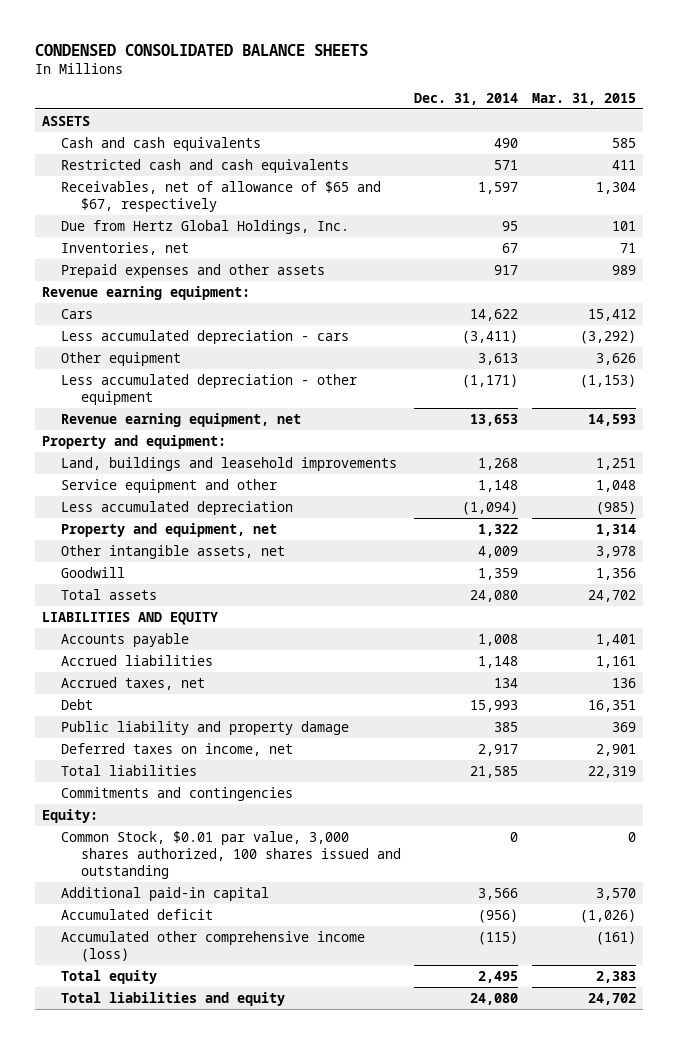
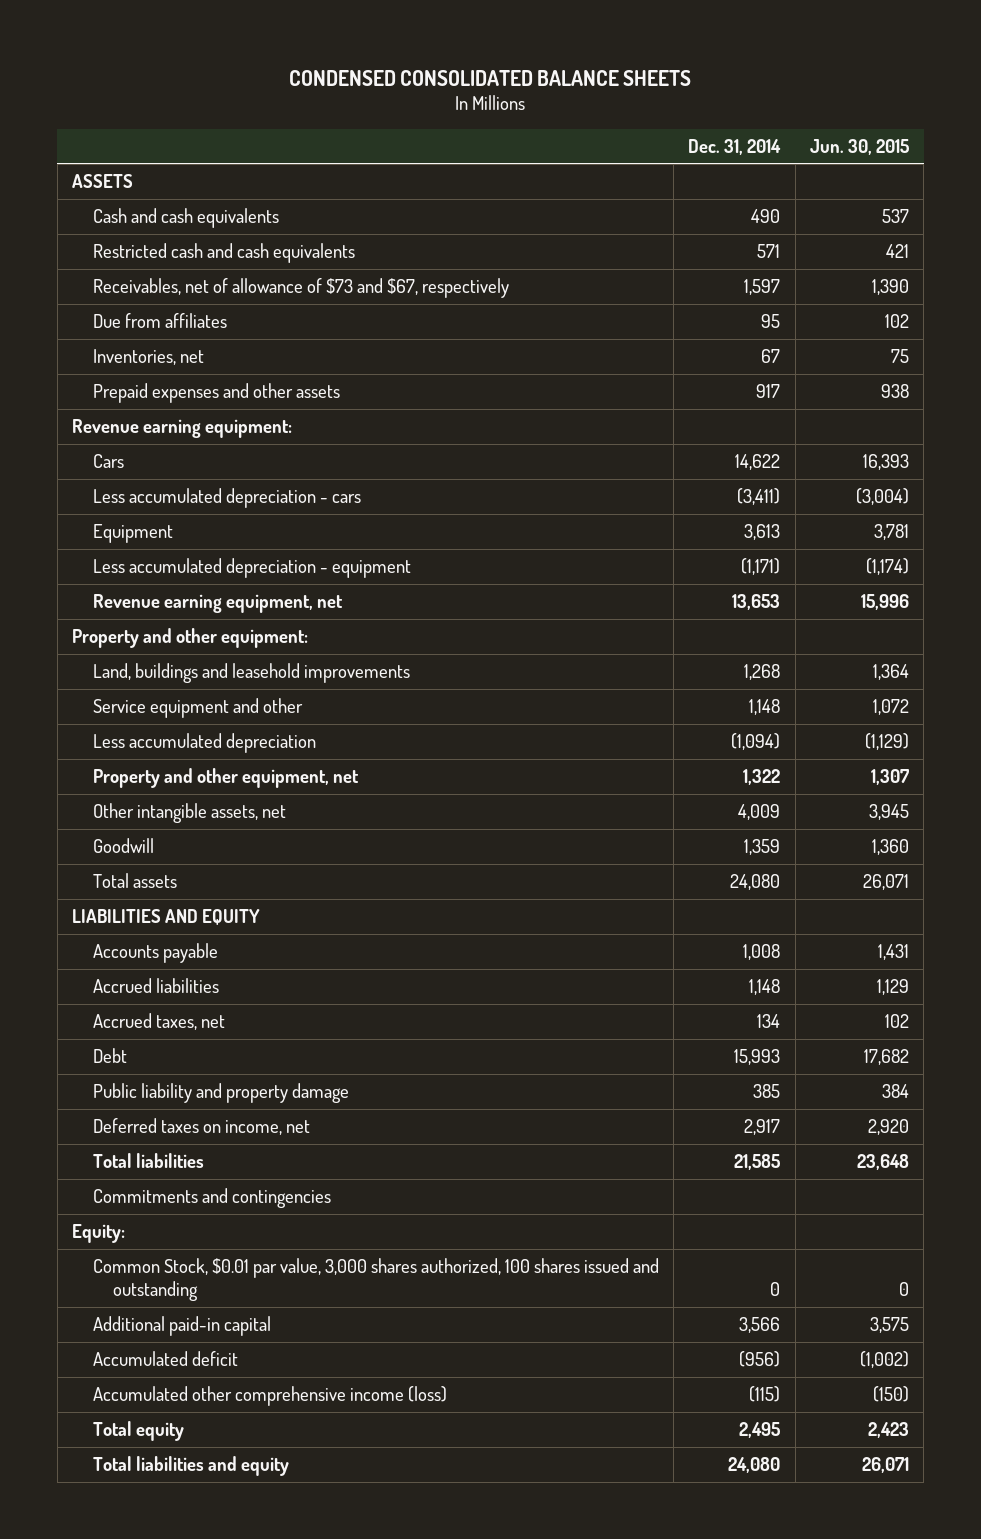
- | Dec. 31, 2014 | Mar. 31, 2015
+ | Dec. 31, 2014 | Jun. 30, 2015
- Receivables, net of allowance of $65 and $67, respectively | 1,597 | 1,304
- Due from Hertz Global Holdings, Inc. | 95 | 101
+ Receivables, net of allowance of $73 and $67, respectively | 1,597 | 1,390
+ Due from affiliates | 95 | 102
- Other equipment | 3,613 | 3,626
- Less accumulated depreciation - other equipment | (1,171) | (1,153)
+ Equipment | 3,613 | 3,781
+ Less accumulated depreciation - equipment | (1,171) | (1,174)
- Property and equipment:
+ Property and other equipment:
- Property and equipment, net | 1,322 | 1,314
+ Property and other equipment, net | 1,322 | 1,307

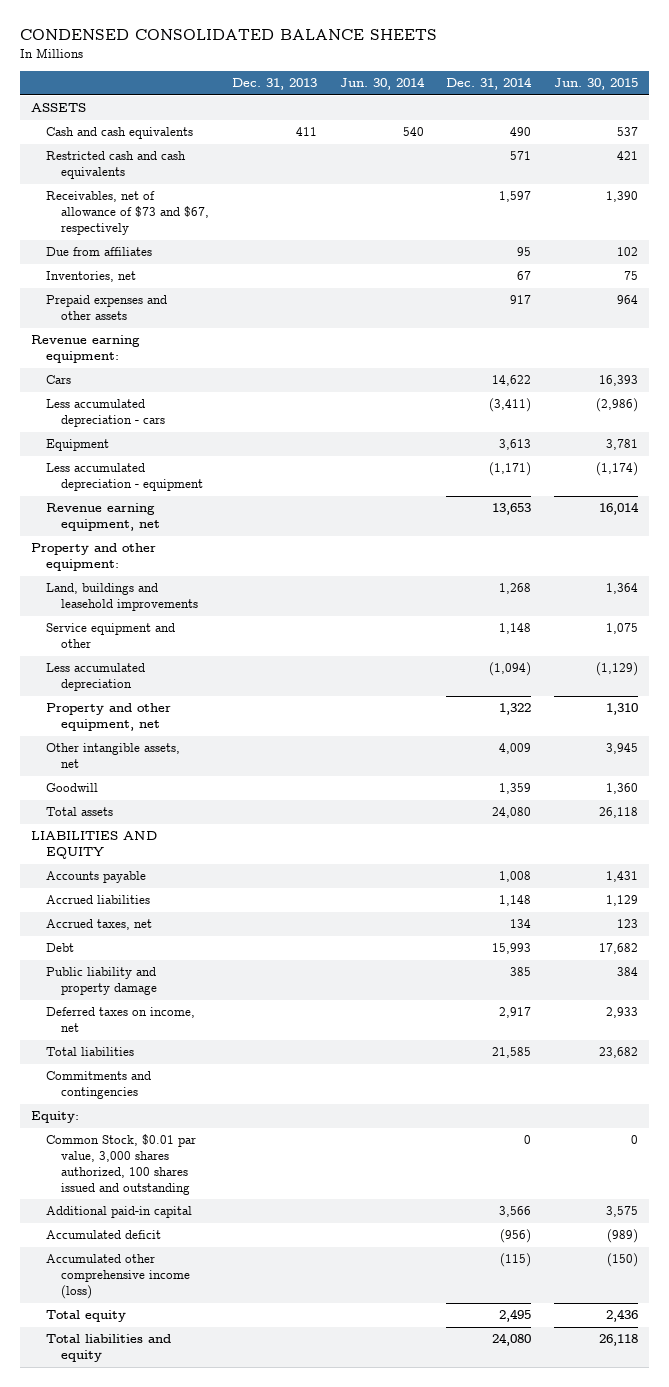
- | Dec. 31, 2014 | Jun. 30, 2015
+ | Dec. 31, 2013 | Jun. 30, 2014 | Dec. 31, 2014 | Jun. 30, 2015
- Prepaid expenses and other assets | 917 | 938
+ Prepaid expenses and other assets | | | 917 | 964
- Less accumulated depreciation - cars | (3,411) | (3,004)
+ Less accumulated depreciation - cars | | | (3,411) | (2,986)
- Revenue earning equipment, net | 13,653 | 15,996
+ Revenue earning equipment, net | | | 13,653 | 16,014
- Service equipment and other | 1,148 | 1,072
+ Service equipment and other | | | 1,148 | 1,075
- Property and other equipment, net | 1,322 | 1,307
+ Property and other equipment, net | | | 1,322 | 1,310
- Total assets | 24,080 | 26,071
+ Total assets | | | 24,080 | 26,118
- Accrued taxes, net | 134 | 102
+ Accrued taxes, net | | | 134 | 123
- Deferred taxes on income, net | 2,917 | 2,920
- Total liabilities | 21,585 | 23,648
+ Deferred taxes on income, net | | | 2,917 | 2,933
+ Total liabilities | | | 21,585 | 23,682
- Accumulated deficit | (956) | (1,002)
+ Accumulated deficit | | | (956) | (989)
- Total equity | 2,495 | 2,423
- Total liabilities and equity | 24,080 | 26,071
+ Total equity | | | 2,495 | 2,436
+ Total liabilities and equity | | | 24,080 | 26,118

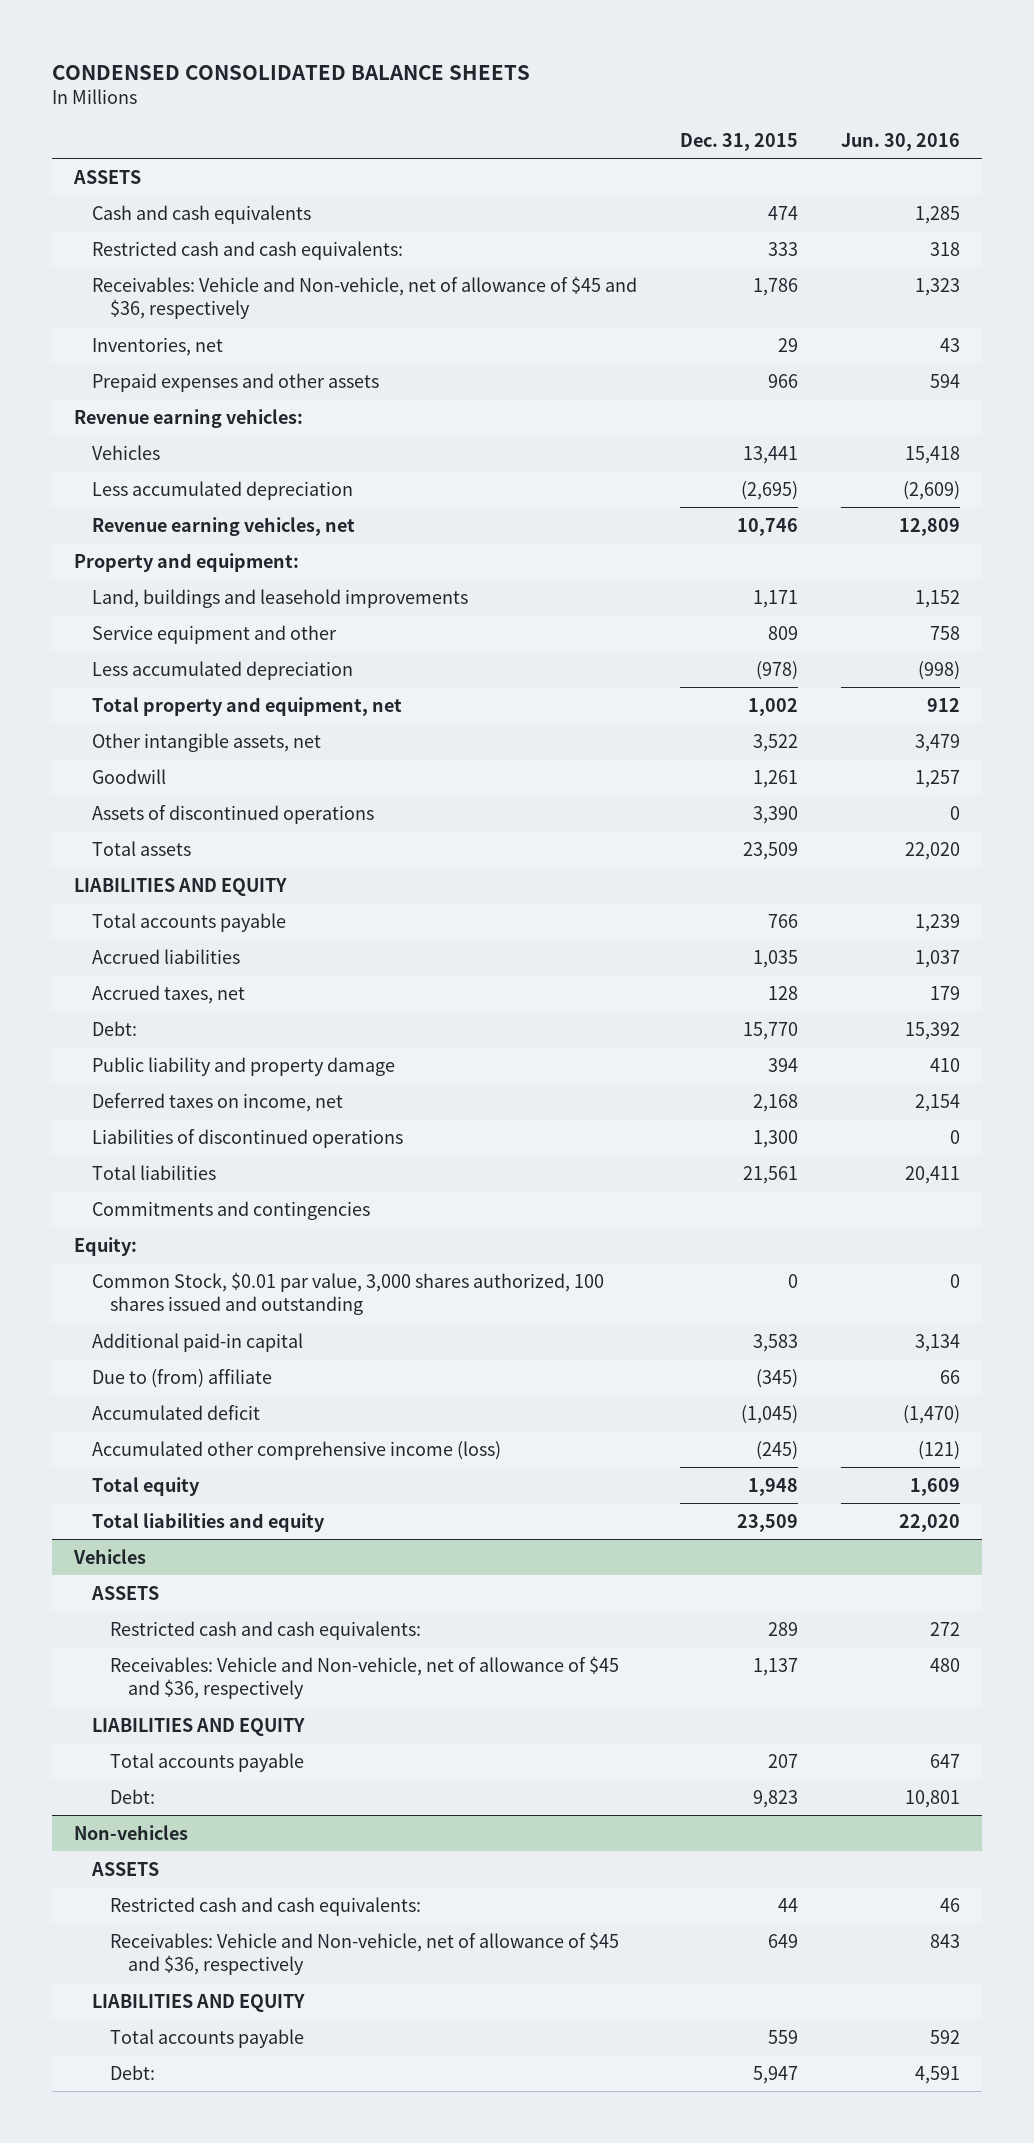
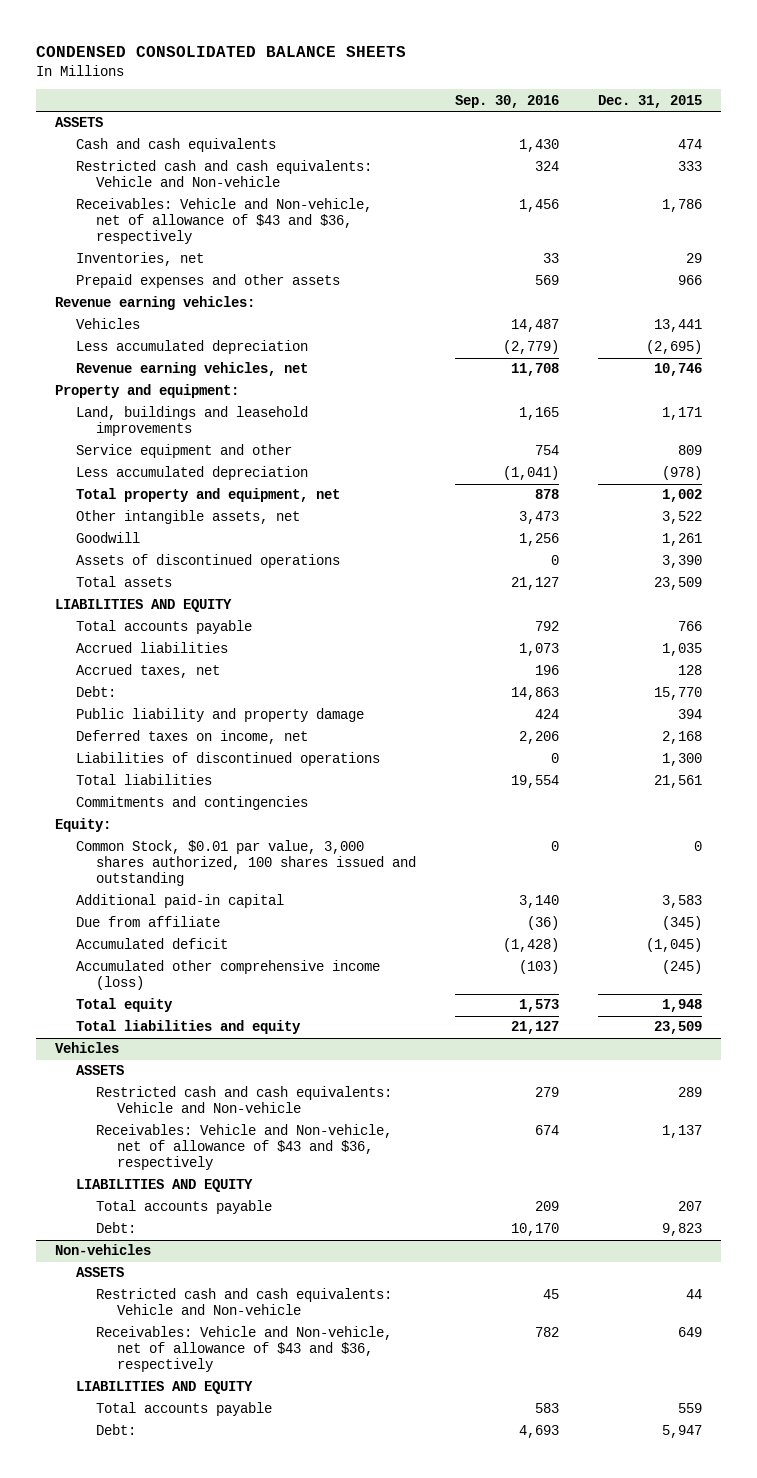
- | Dec. 31, 2015 | Jun. 30, 2016
+ | Sep. 30, 2016 | Dec. 31, 2015
- Restricted cash and cash equivalents: | 333 | 318
- Receivables: Vehicle and Non-vehicle, net of allowance of $45 and $36, respectively | 1,786 | 1,323
+ Restricted cash and cash equivalents: Vehicle and Non-vehicle | 324 | 333
+ Receivables: Vehicle and Non-vehicle, net of allowance of $43 and $36, respectively | 1,456 | 1,786
- Due to (from) affiliate | (345) | 66
+ Due from affiliate | (36) | (345)
@ Vehicles
- Restricted cash and cash equivalents: | 289 | 272
- Receivables: Vehicle and Non-vehicle, net of allowance of $45 and $36, respectively | 1,137 | 480
+ Restricted cash and cash equivalents: Vehicle and Non-vehicle | 279 | 289
+ Receivables: Vehicle and Non-vehicle, net of allowance of $43 and $36, respectively | 674 | 1,137
@ Non-vehicles
- Restricted cash and cash equivalents: | 44 | 46
- Receivables: Vehicle and Non-vehicle, net of allowance of $45 and $36, respectively | 649 | 843
+ Restricted cash and cash equivalents: Vehicle and Non-vehicle | 45 | 44
+ Receivables: Vehicle and Non-vehicle, net of allowance of $43 and $36, respectively | 782 | 649

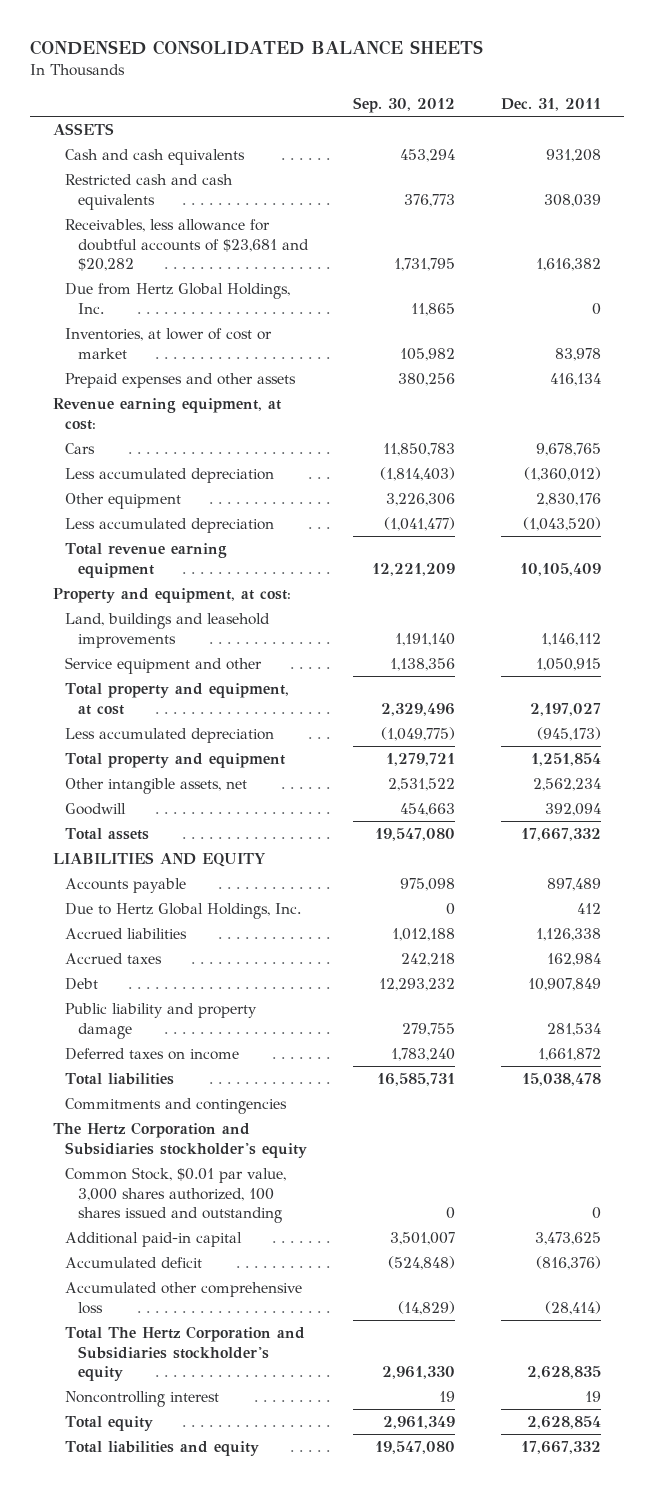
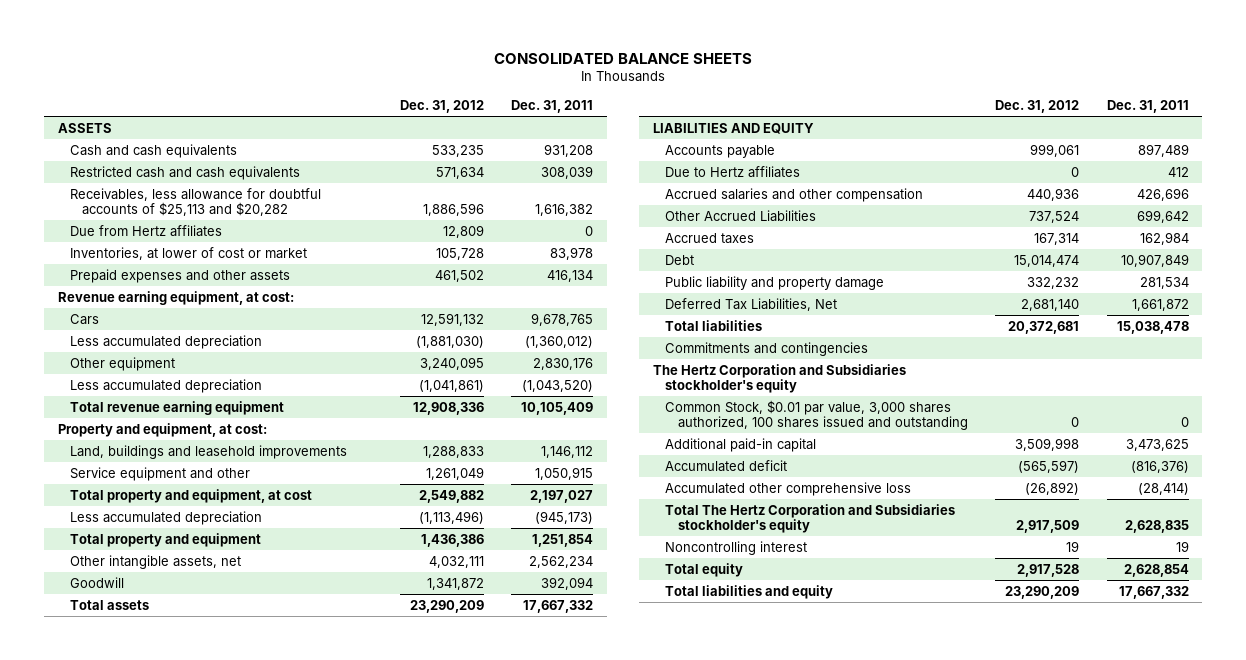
- CONDENSED CONSOLIDATED BALANCE SHEETS
+ CONSOLIDATED BALANCE SHEETS
- | Sep. 30, 2012 | Dec. 31, 2011
+ | Dec. 31, 2012 | Dec. 31, 2011
- Receivables, less allowance for doubtful accounts of $23,681 and $20,282 | 1,731,795 | 1,616,382
- Due from Hertz Global Holdings, Inc. | 11,865 | 0
+ Receivables, less allowance for doubtful accounts of $25,113 and $20,282 | 1,886,596 | 1,616,382
+ Due from Hertz affiliates | 12,809 | 0
- Due to Hertz Global Holdings, Inc. | 0 | 412
- Accrued liabilities | 1,012,188 | 1,126,338
+ Due to Hertz affiliates | 0 | 412
+ Accrued salaries and other compensation | 440,936 | 426,696
+ Other Accrued Liabilities | 737,524 | 699,642
- Deferred taxes on income | 1,783,240 | 1,661,872
+ Deferred Tax Liabilities, Net | 2,681,140 | 1,661,872

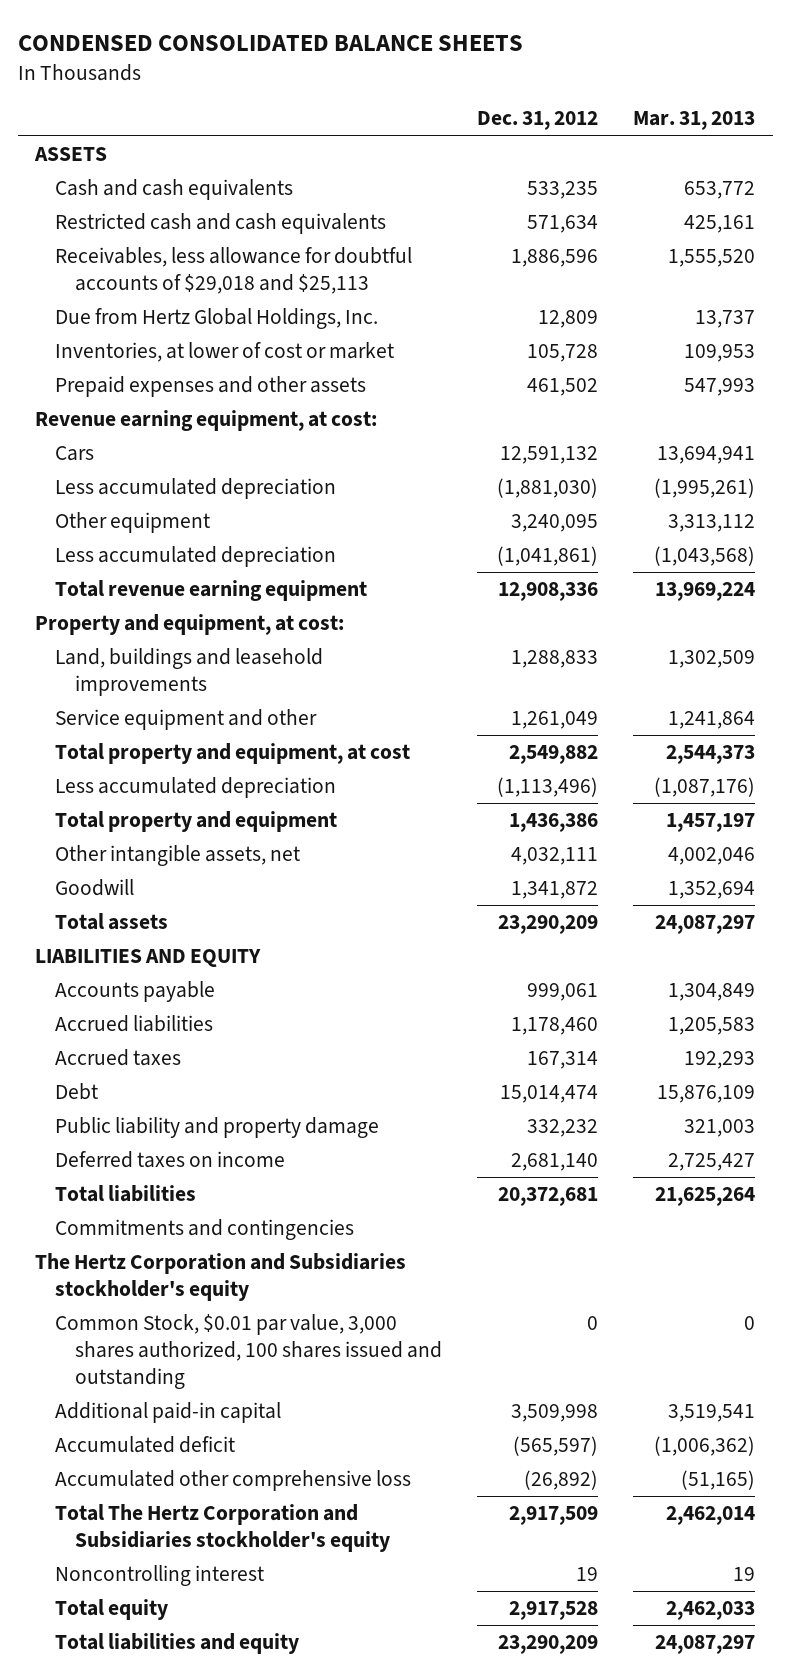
- CONSOLIDATED BALANCE SHEETS
+ CONDENSED CONSOLIDATED BALANCE SHEETS
- | Dec. 31, 2012 | Dec. 31, 2011
+ | Dec. 31, 2012 | Mar. 31, 2013
- Receivables, less allowance for doubtful accounts of $25,113 and $20,282 | 1,886,596 | 1,616,382
- Due from Hertz affiliates | 12,809 | 0
+ Receivables, less allowance for doubtful accounts of $29,018 and $25,113 | 1,886,596 | 1,555,520
+ Due from Hertz Global Holdings, Inc. | 12,809 | 13,737
- Due to Hertz affiliates | 0 | 412
- Accrued salaries and other compensation | 440,936 | 426,696
- Other Accrued Liabilities | 737,524 | 699,642
+ Accrued liabilities | 1,178,460 | 1,205,583
- Deferred Tax Liabilities, Net | 2,681,140 | 1,661,872
+ Deferred taxes on income | 2,681,140 | 2,725,427

